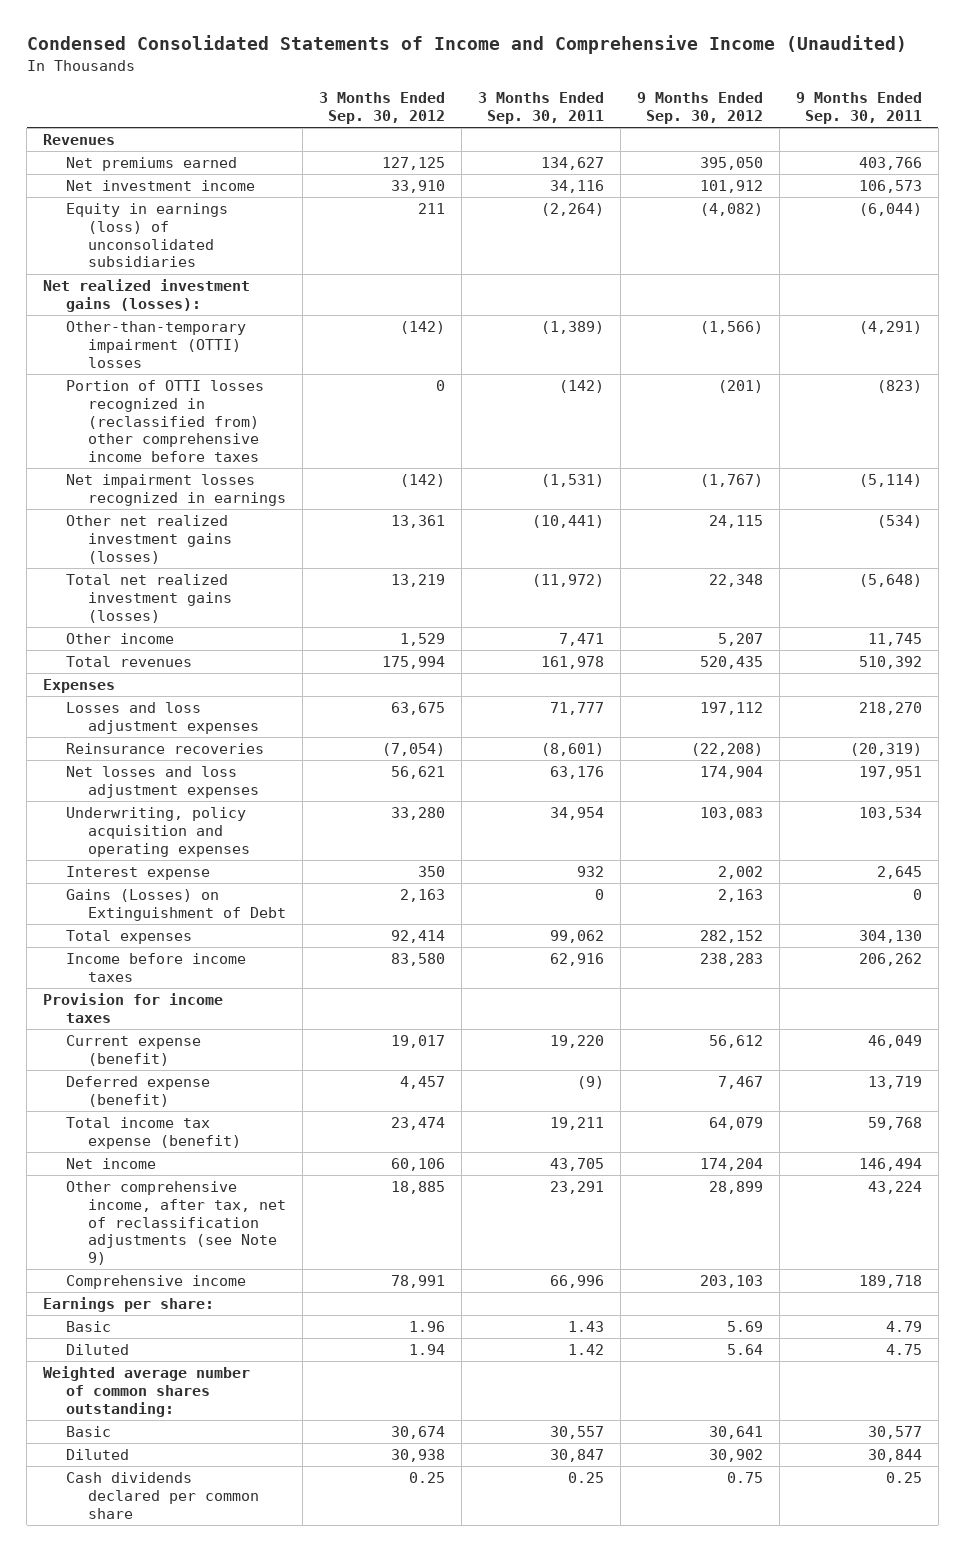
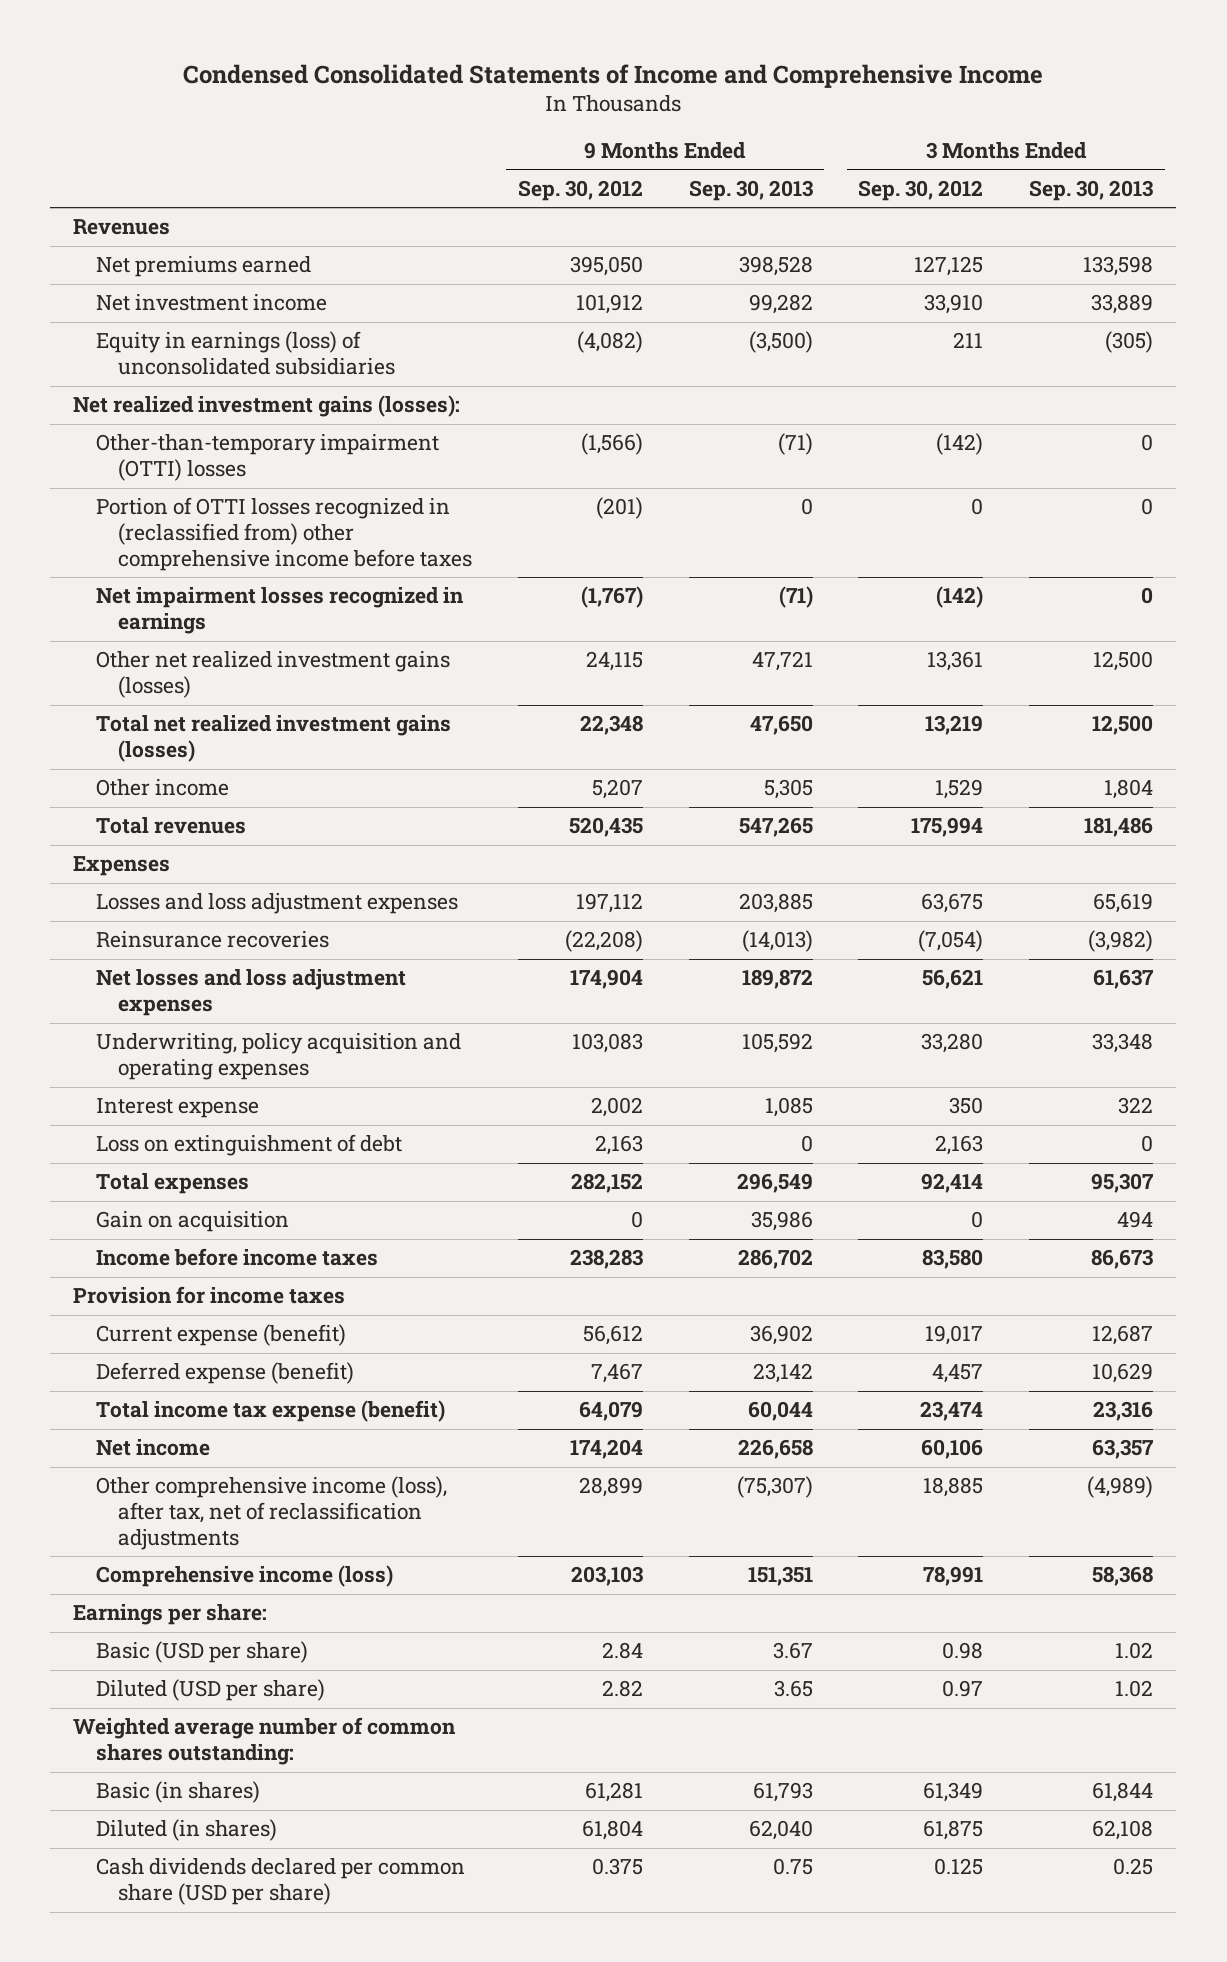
- Condensed Consolidated Statements of Income and Comprehensive Income (Unaudited)
+ Condensed Consolidated Statements of Income and Comprehensive Income
- | 3 Months Ended Sep. 30, 2012 | 3 Months Ended Sep. 30, 2011 | 9 Months Ended Sep. 30, 2012 | 9 Months Ended Sep. 30, 2011
+ | 9 Months Ended Sep. 30, 2012 | 9 Months Ended Sep. 30, 2013 | 3 Months Ended Sep. 30, 2012 | 3 Months Ended Sep. 30, 2013
- Gains (Losses) on Extinguishment of Debt | 2,163 | 0 | 2,163 | 0
+ Loss on extinguishment of debt | 2,163 | 0 | 2,163 | 0
+ Gain on acquisition | 0 | 35,986 | 0 | 494
- Other comprehensive income, after tax, net of reclassification adjustments (see Note 9) | 18,885 | 23,291 | 28,899 | 43,224
- Comprehensive income | 78,991 | 66,996 | 203,103 | 189,718
+ Other comprehensive income (loss), after tax, net of reclassification adjustments | 28,899 | (75,307) | 18,885 | (4,989)
+ Comprehensive income (loss) | 203,103 | 151,351 | 78,991 | 58,368
- Basic | 1.96 | 1.43 | 5.69 | 4.79
- Diluted | 1.94 | 1.42 | 5.64 | 4.75
+ Basic (USD per share) | 2.84 | 3.67 | 0.98 | 1.02
+ Diluted (USD per share) | 2.82 | 3.65 | 0.97 | 1.02
- Basic | 30,674 | 30,557 | 30,641 | 30,577
- Diluted | 30,938 | 30,847 | 30,902 | 30,844
- Cash dividends declared per common share | 0.25 | 0.25 | 0.75 | 0.25
+ Basic (in shares) | 61,281 | 61,793 | 61,349 | 61,844
+ Diluted (in shares) | 61,804 | 62,040 | 61,875 | 62,108
+ Cash dividends declared per common share (USD per share) | 0.375 | 0.75 | 0.125 | 0.25

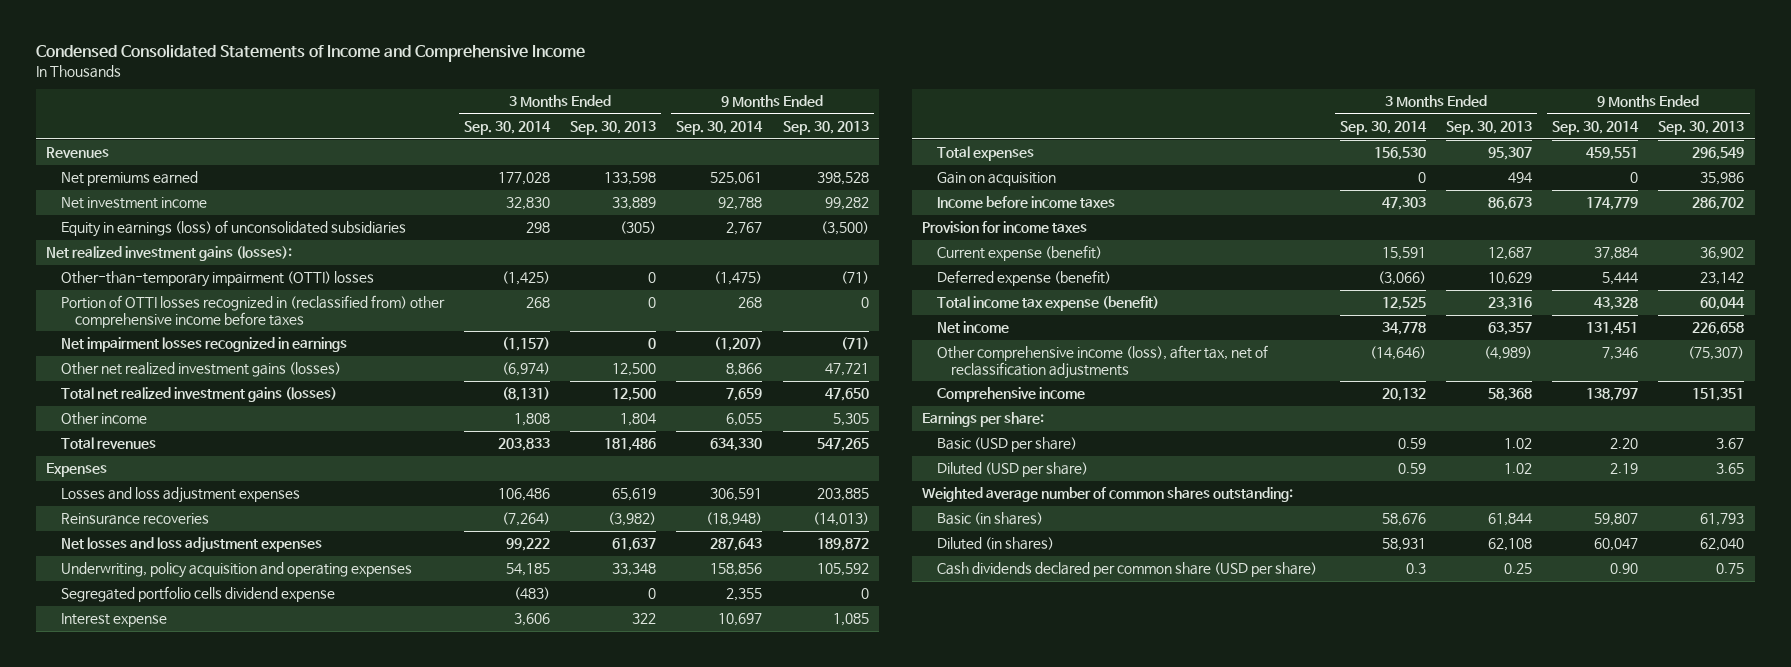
- | 9 Months Ended Sep. 30, 2012 | 9 Months Ended Sep. 30, 2013 | 3 Months Ended Sep. 30, 2012 | 3 Months Ended Sep. 30, 2013
+ | 3 Months Ended Sep. 30, 2014 | 3 Months Ended Sep. 30, 2013 | 9 Months Ended Sep. 30, 2014 | 9 Months Ended Sep. 30, 2013
+ Segregated portfolio cells dividend expense | (483) | 0 | 2,355 | 0
- Loss on extinguishment of debt | 2,163 | 0 | 2,163 | 0
- Comprehensive income (loss) | 203,103 | 151,351 | 78,991 | 58,368
+ Comprehensive income | 20,132 | 58,368 | 138,797 | 151,351

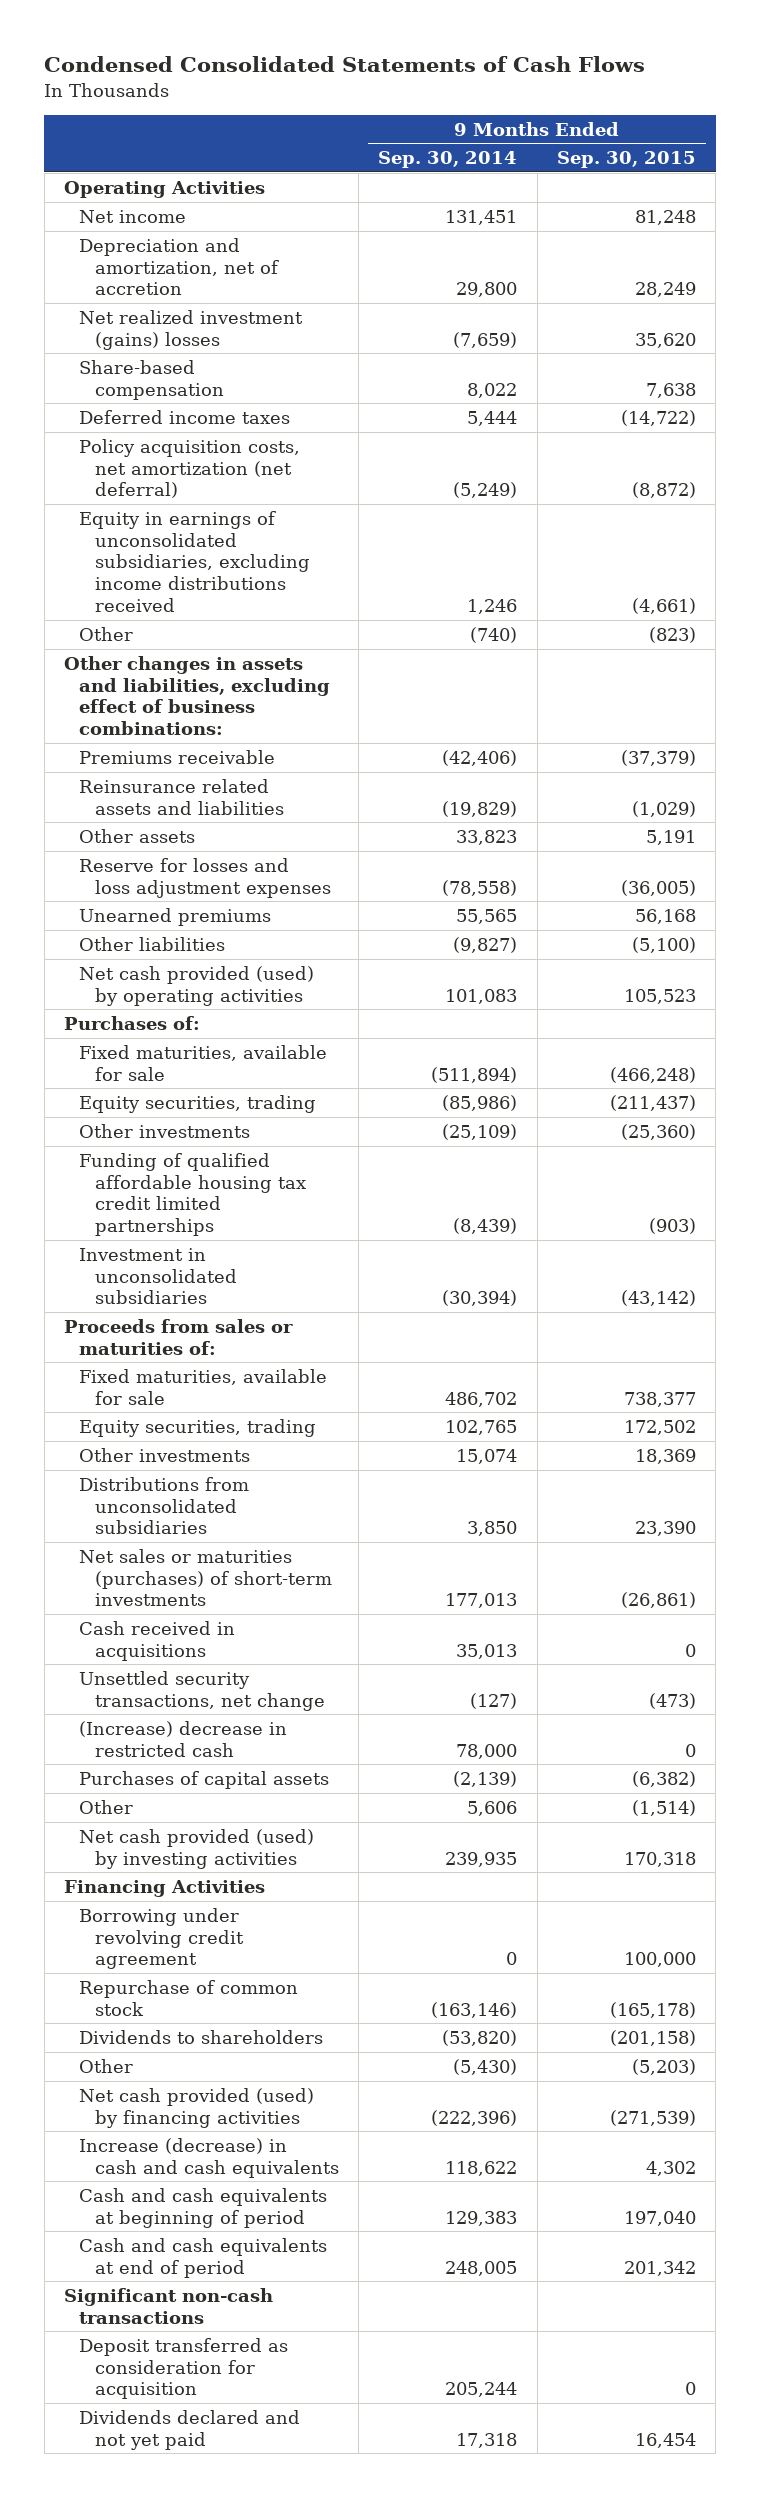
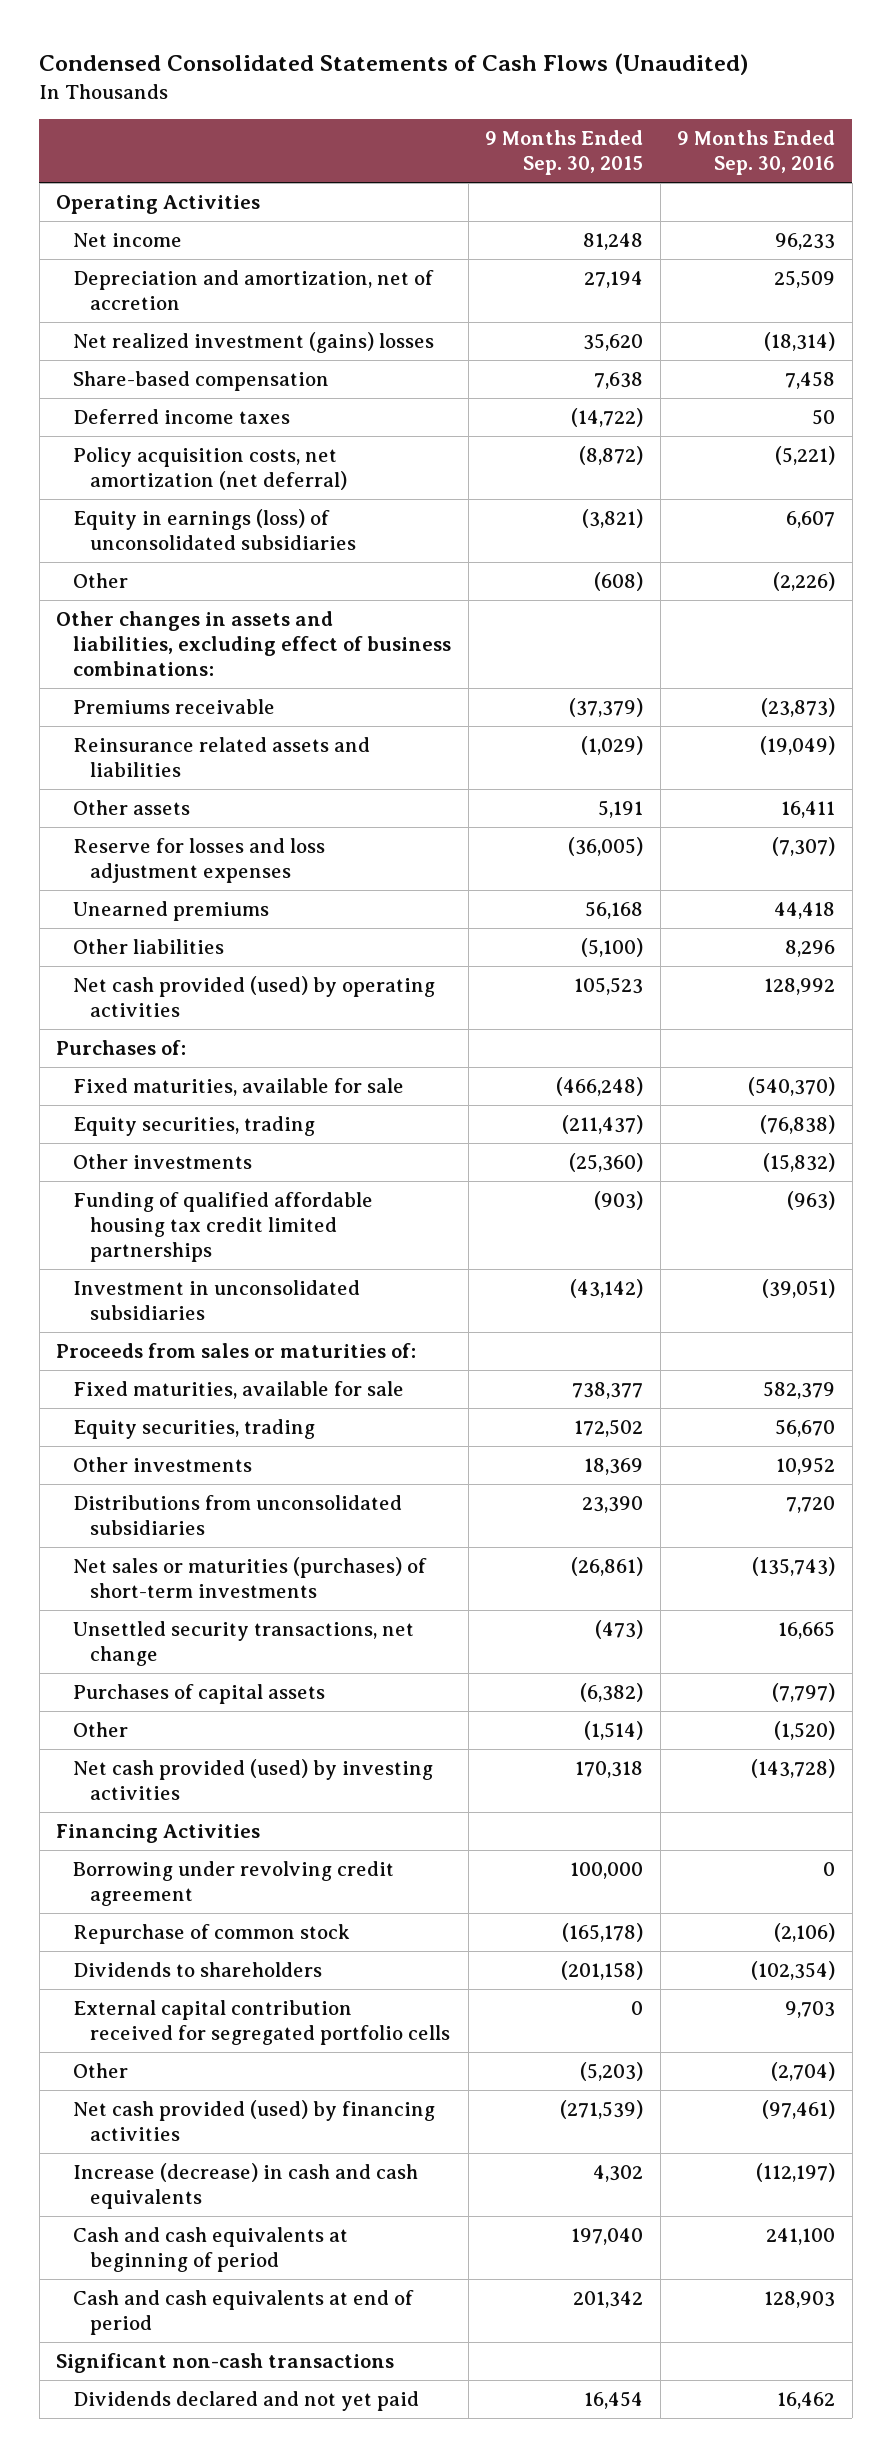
- Condensed Consolidated Statements of Cash Flows
+ Condensed Consolidated Statements of Cash Flows (Unaudited)
- | 9 Months Ended Sep. 30, 2014 | 9 Months Ended Sep. 30, 2015
+ | 9 Months Ended Sep. 30, 2015 | 9 Months Ended Sep. 30, 2016
- Depreciation and amortization, net of accretion | 29,800 | 28,249
+ Depreciation and amortization, net of accretion | 27,194 | 25,509
- Equity in earnings of unconsolidated subsidiaries, excluding income distributions received | 1,246 | (4,661)
- Other | (740) | (823)
+ Equity in earnings (loss) of unconsolidated subsidiaries | (3,821) | 6,607
+ Other | (608) | (2,226)
- Cash received in acquisitions | 35,013 | 0
- (Increase) decrease in restricted cash | 78,000 | 0
+ External capital contribution received for segregated portfolio cells | 0 | 9,703
- Deposit transferred as consideration for acquisition | 205,244 | 0

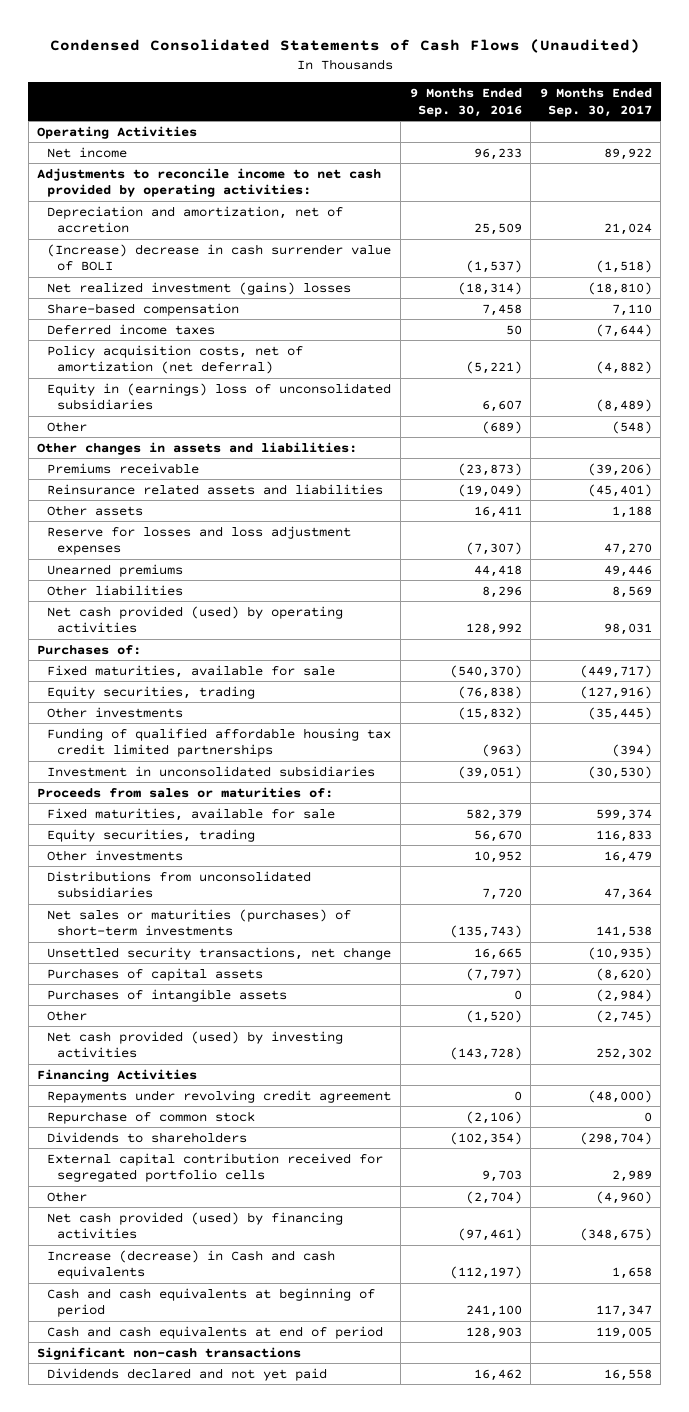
- | 9 Months Ended Sep. 30, 2015 | 9 Months Ended Sep. 30, 2016
+ | 9 Months Ended Sep. 30, 2016 | 9 Months Ended Sep. 30, 2017
+ Adjustments to reconcile income to net cash provided by operating activities:
+ (Increase) decrease in cash surrender value of BOLI | (1,537) | (1,518)
- Policy acquisition costs, net amortization (net deferral) | (8,872) | (5,221)
- Equity in earnings (loss) of unconsolidated subsidiaries | (3,821) | 6,607
- Other | (608) | (2,226)
- Other changes in assets and liabilities, excluding effect of business combinations:
+ Policy acquisition costs, net of amortization (net deferral) | (5,221) | (4,882)
+ Equity in (earnings) loss of unconsolidated subsidiaries | 6,607 | (8,489)
+ Other | (689) | (548)
+ Other changes in assets and liabilities:
+ Purchases of intangible assets | 0 | (2,984)
- Borrowing under revolving credit agreement | 100,000 | 0
+ Repayments under revolving credit agreement | 0 | (48,000)
- Increase (decrease) in cash and cash equivalents | 4,302 | (112,197)
+ Increase (decrease) in Cash and cash equivalents | (112,197) | 1,658

